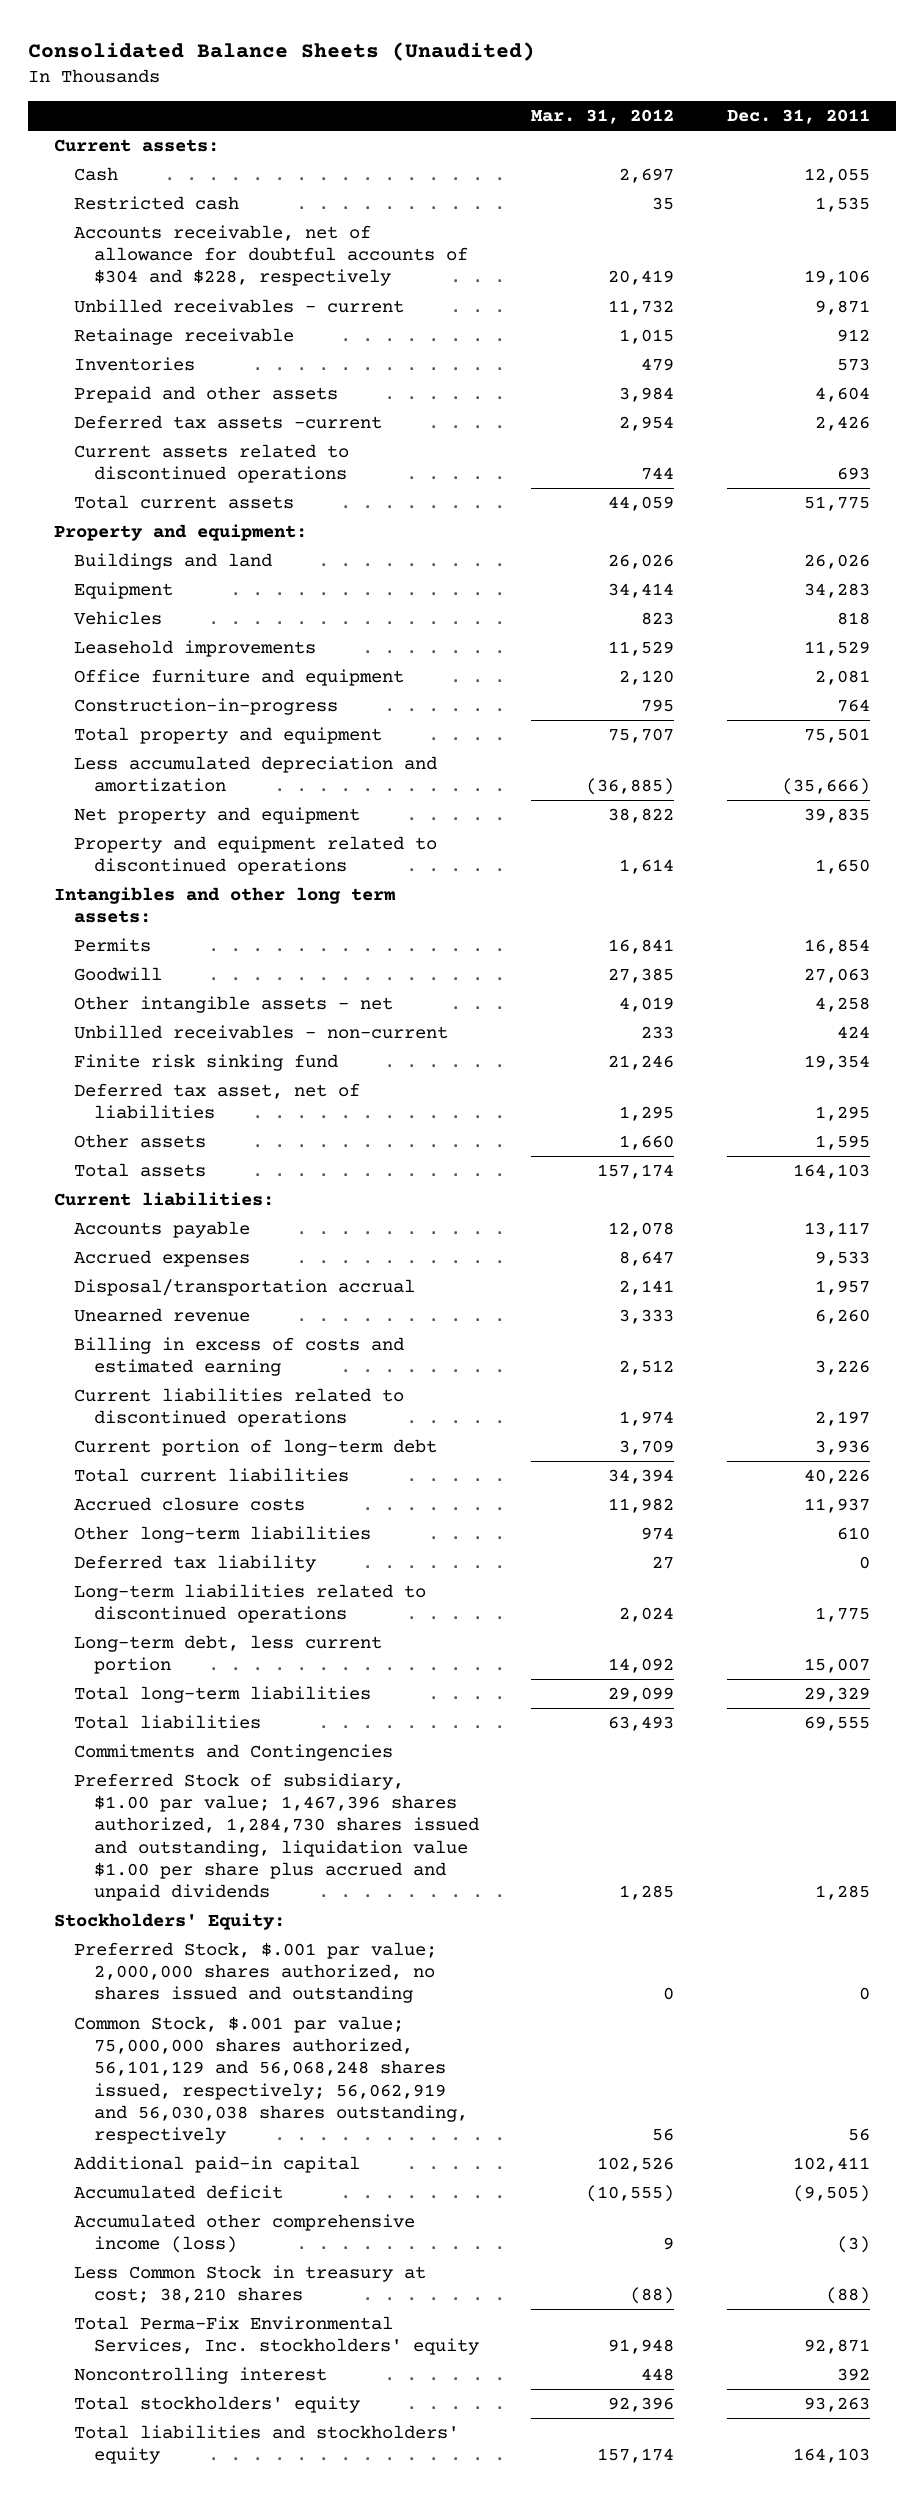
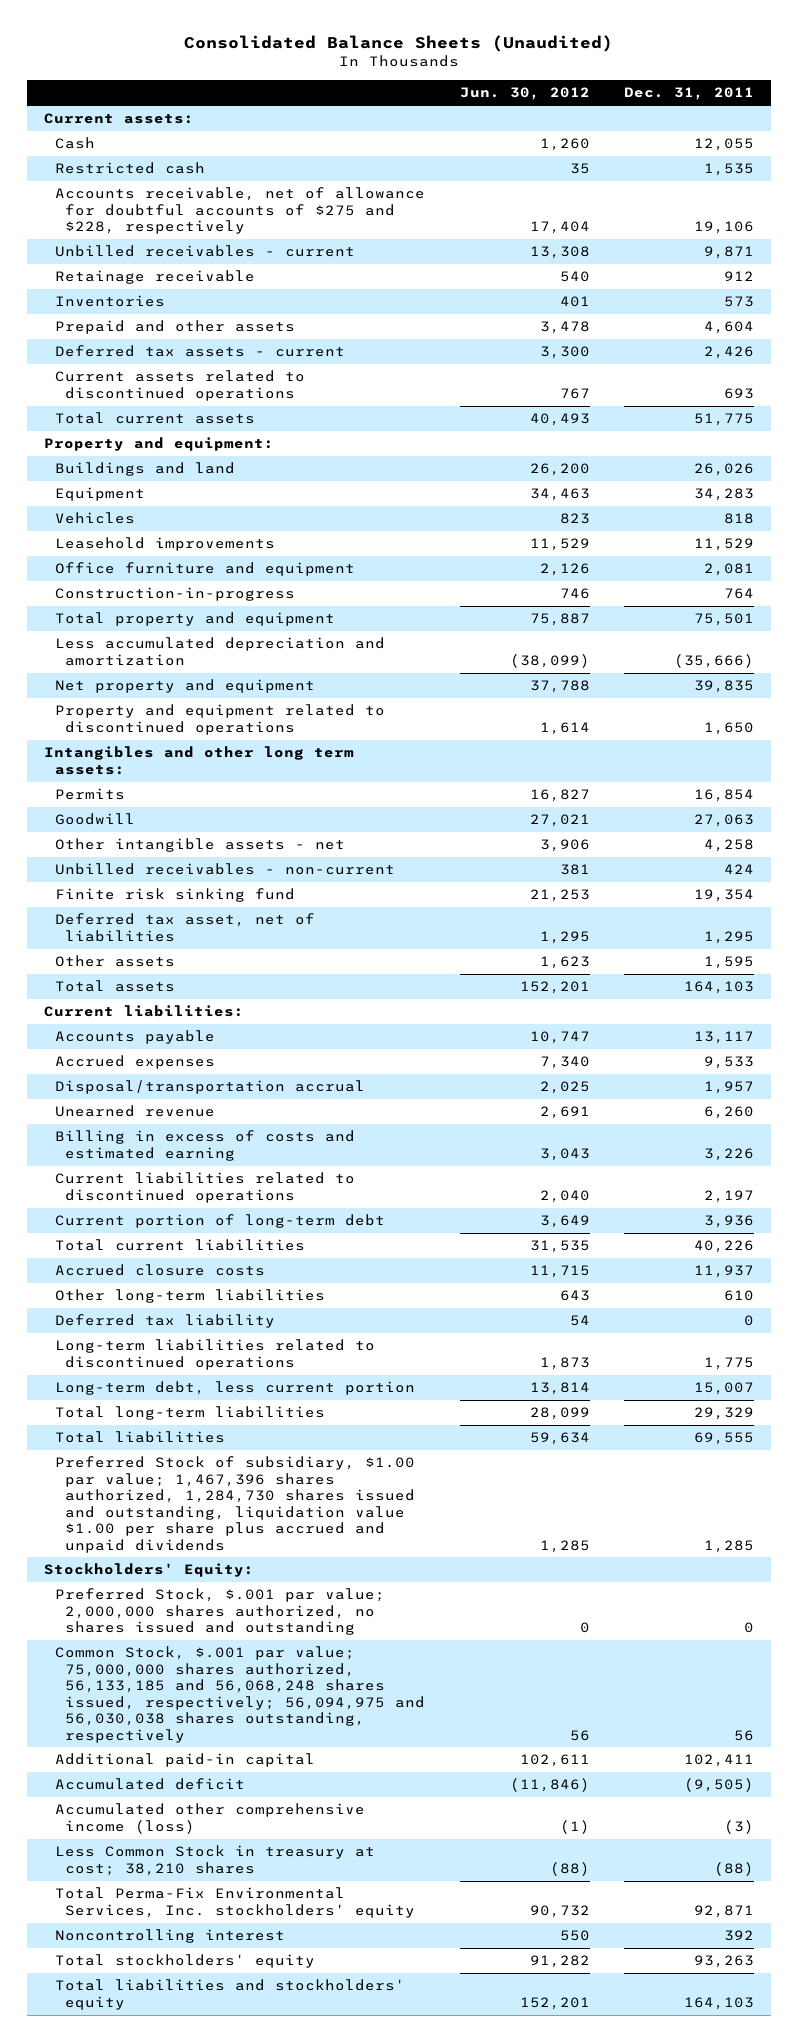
- | Mar. 31, 2012 | Dec. 31, 2011
+ | Jun. 30, 2012 | Dec. 31, 2011
- Accounts receivable, net of allowance for doubtful accounts of $304 and $228, respectively | 20,419 | 19,106
+ Accounts receivable, net of allowance for doubtful accounts of $275 and $228, respectively | 17,404 | 19,106
- Deferred tax assets -current | 2,954 | 2,426
+ Deferred tax assets - current | 3,300 | 2,426
- Commitments and Contingencies
- Common Stock, $.001 par value; 75,000,000 shares authorized, 56,101,129 and 56,068,248 shares issued, respectively; 56,062,919 and 56,030,038 shares outstanding, respectively | 56 | 56
+ Common Stock, $.001 par value; 75,000,000 shares authorized, 56,133,185 and 56,068,248 shares issued, respectively; 56,094,975 and 56,030,038 shares outstanding, respectively | 56 | 56

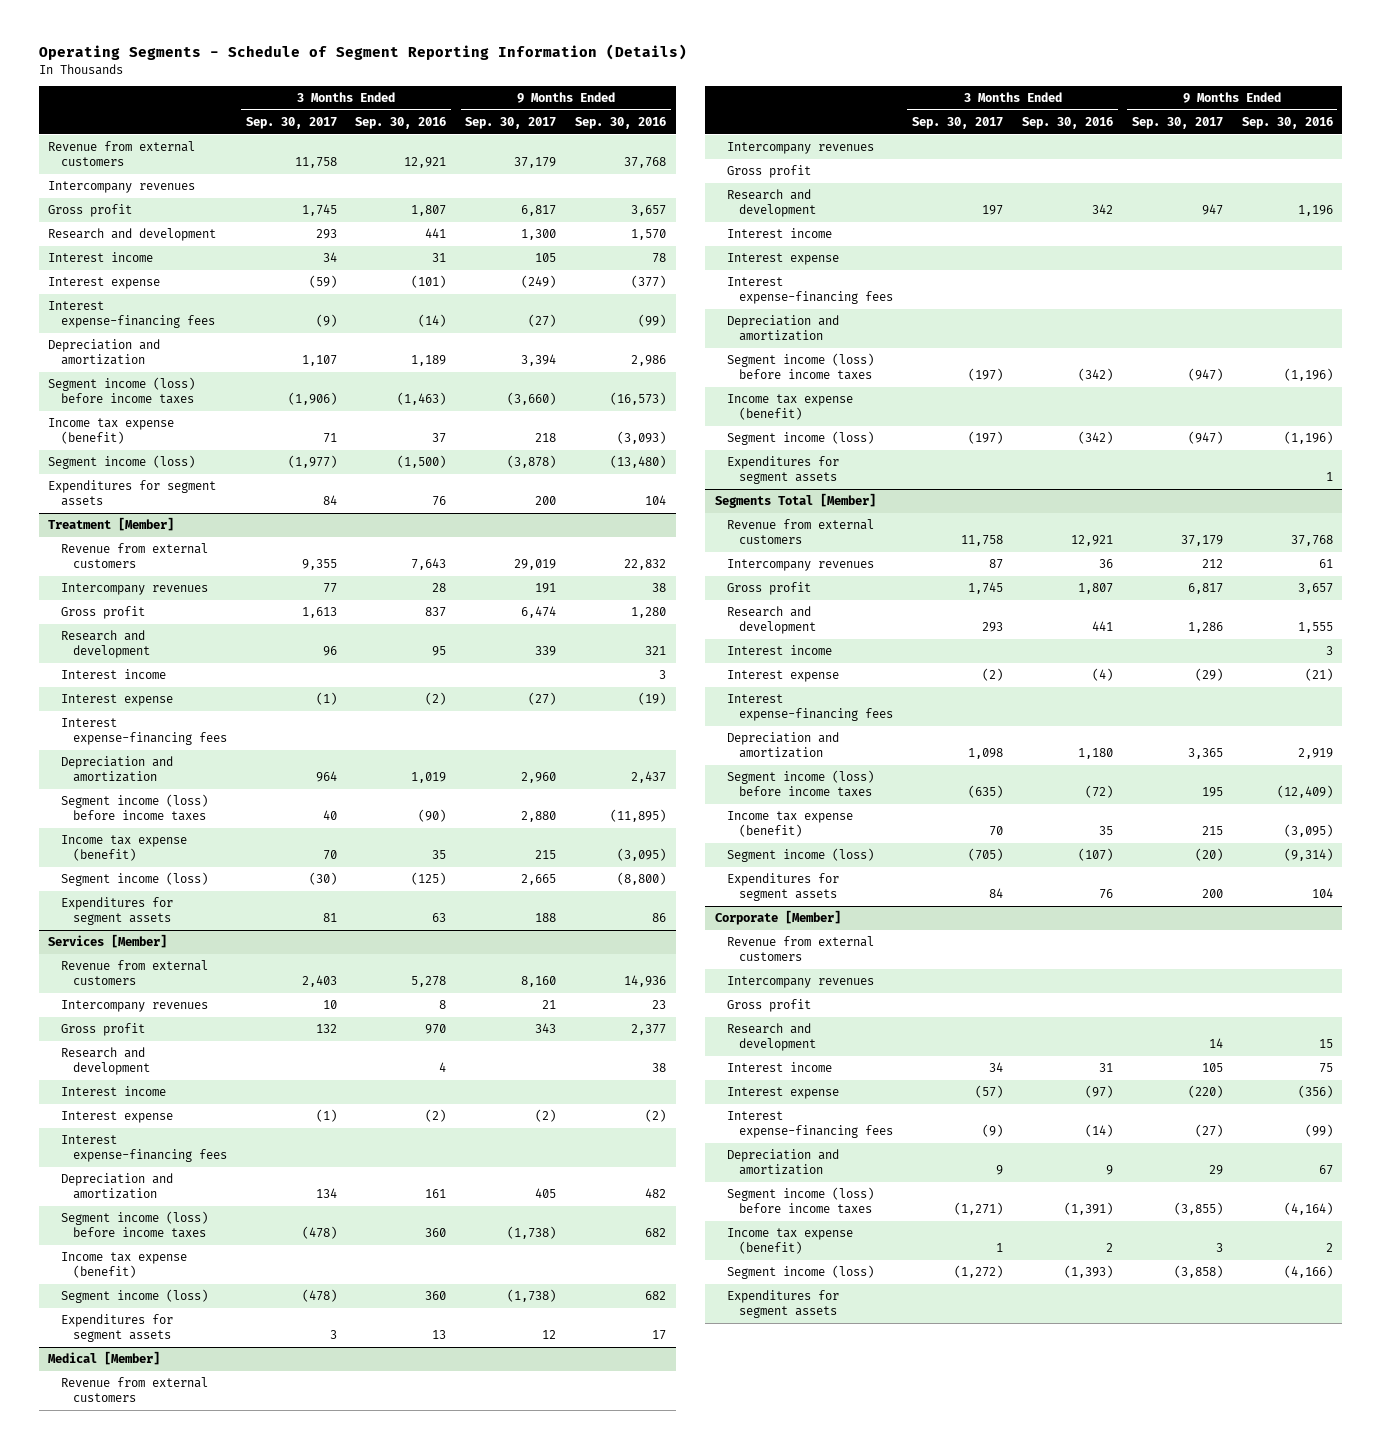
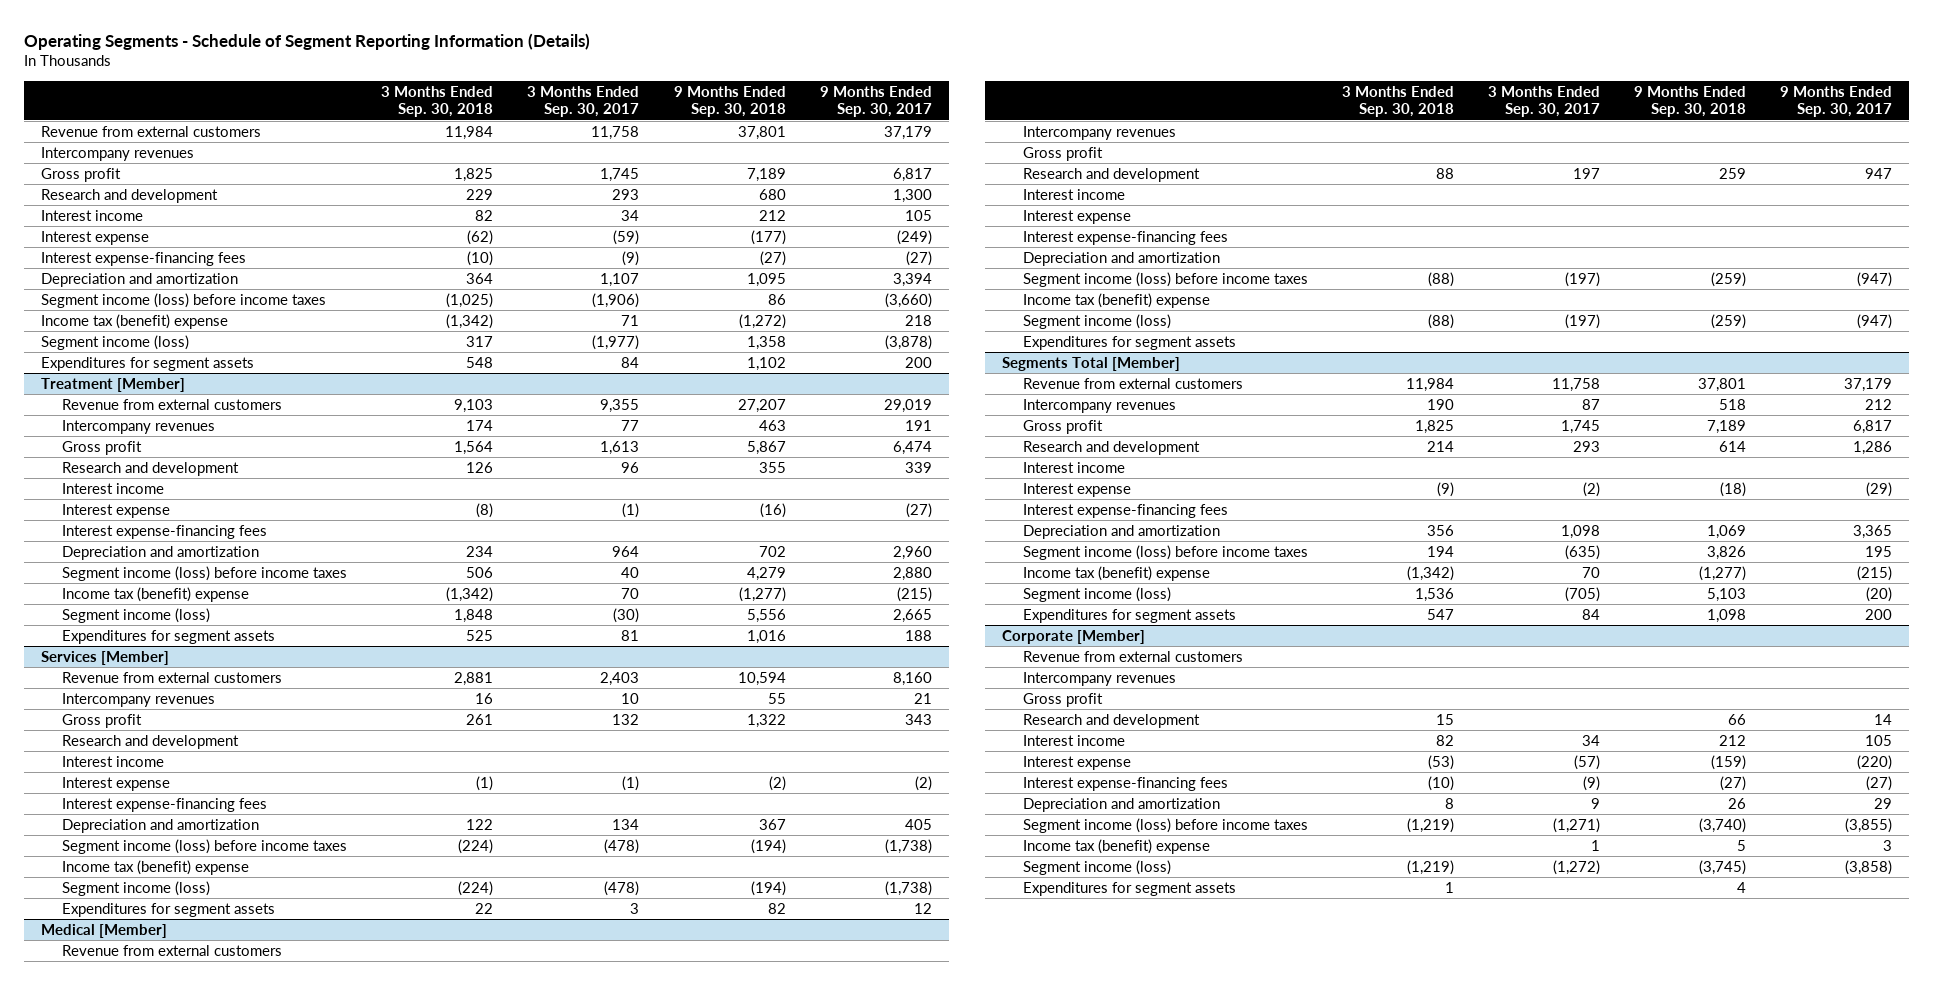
- | 3 Months Ended Sep. 30, 2017 | 3 Months Ended Sep. 30, 2016 | 9 Months Ended Sep. 30, 2017 | 9 Months Ended Sep. 30, 2016
+ | 3 Months Ended Sep. 30, 2018 | 3 Months Ended Sep. 30, 2017 | 9 Months Ended Sep. 30, 2018 | 9 Months Ended Sep. 30, 2017
- Income tax expense (benefit) | 71 | 37 | 218 | (3,093)
+ Income tax (benefit) expense | (1,342) | 71 | (1,272) | 218
@ Treatment [Member]
- Income tax expense (benefit) | 70 | 35 | 215 | (3,095)
+ Income tax (benefit) expense | (1,342) | 70 | (1,277) | (215)
@ Services [Member]
- Income tax expense (benefit)
+ Income tax (benefit) expense
@ Medical [Member]
- Income tax expense (benefit)
+ Income tax (benefit) expense
@ Segments Total [Member]
- Income tax expense (benefit) | 70 | 35 | 215 | (3,095)
+ Income tax (benefit) expense | (1,342) | 70 | (1,277) | (215)
@ Corporate [Member]
- Income tax expense (benefit) | 1 | 2 | 3 | 2
+ Income tax (benefit) expense | | 1 | 5 | 3

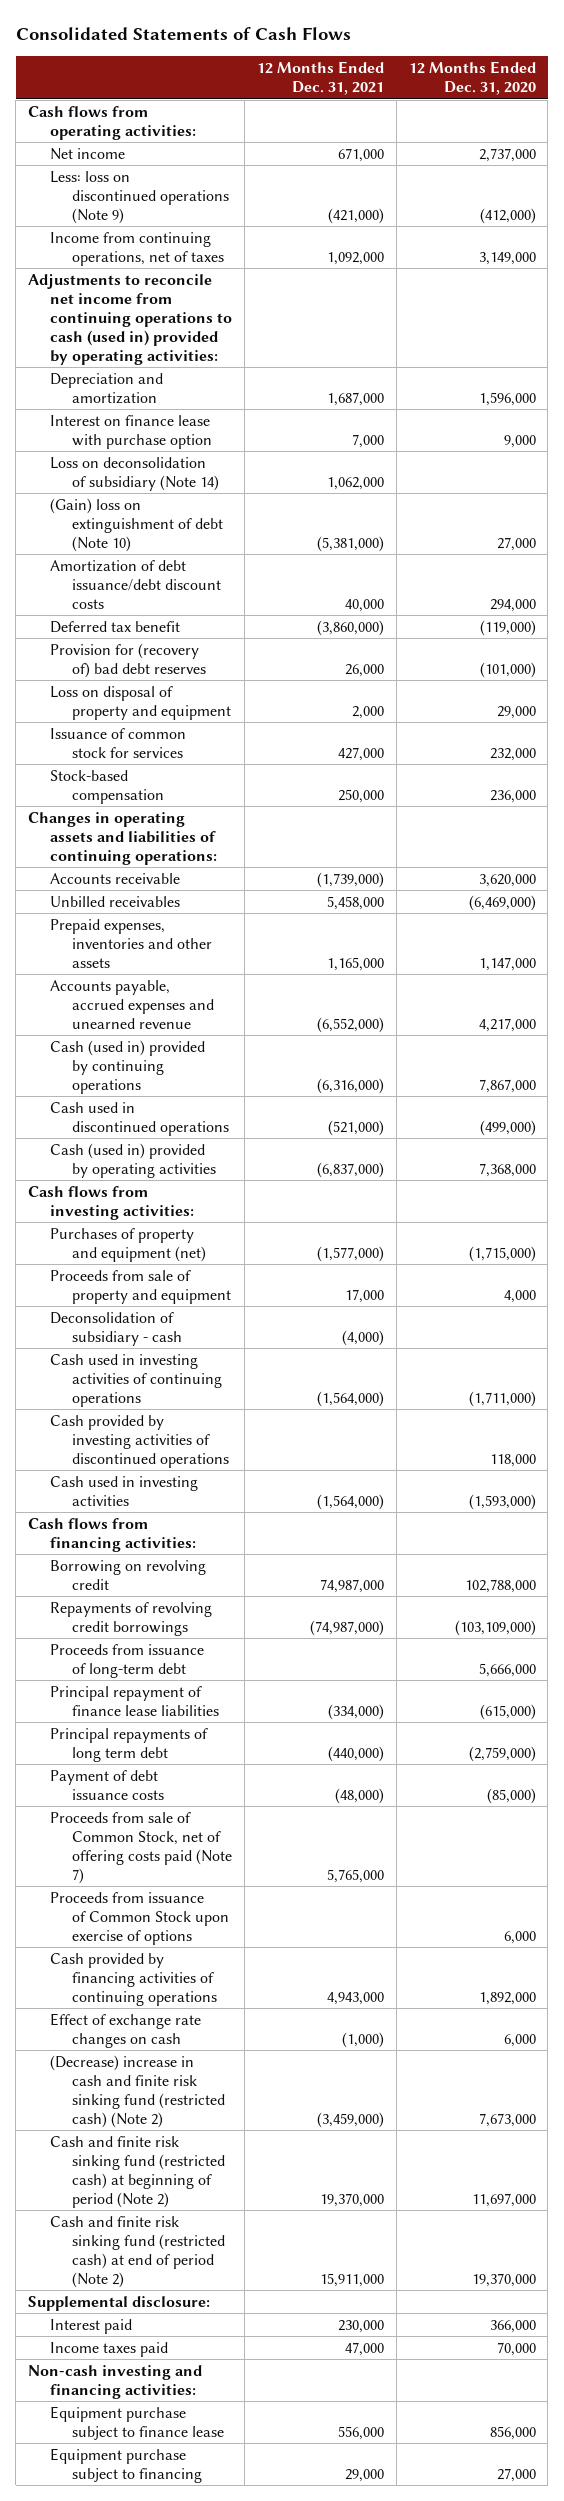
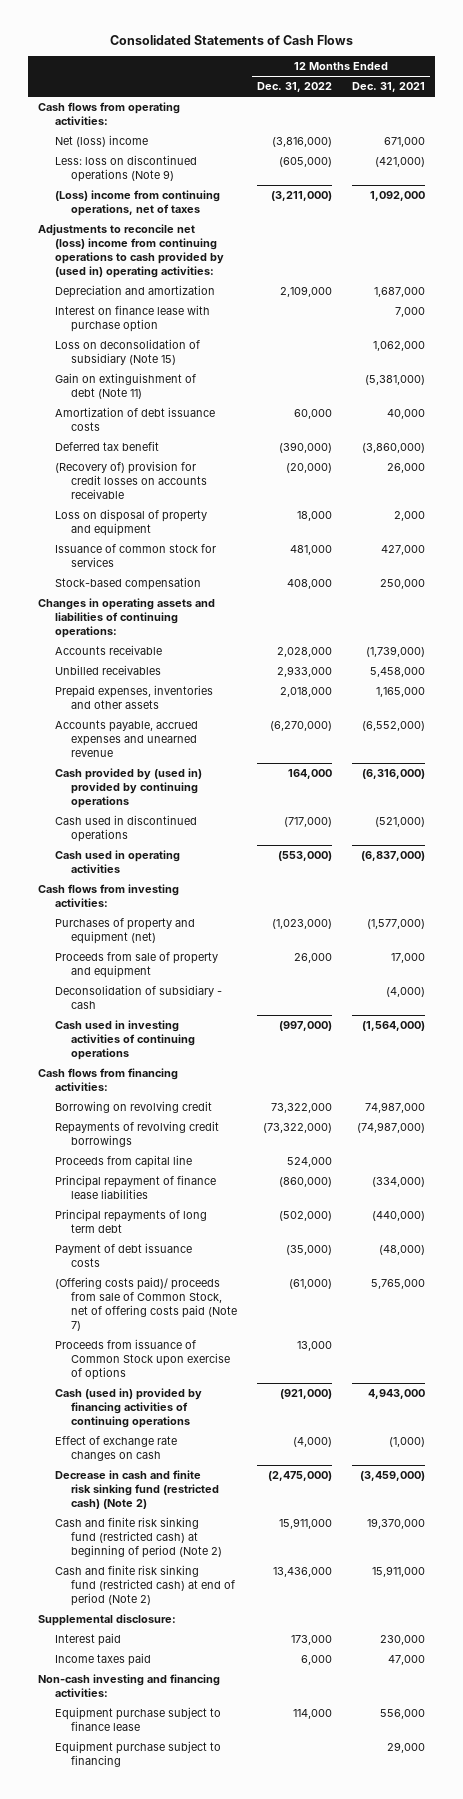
- | 12 Months Ended Dec. 31, 2021 | 12 Months Ended Dec. 31, 2020
+ | 12 Months Ended Dec. 31, 2022 | 12 Months Ended Dec. 31, 2021
- Net income | 671,000 | 2,737,000
+ Net (loss) income | (3,816,000) | 671,000
- Income from continuing operations, net of taxes | 1,092,000 | 3,149,000
- Adjustments to reconcile net income from continuing operations to cash (used in) provided by operating activities:
+ (Loss) income from continuing operations, net of taxes | (3,211,000) | 1,092,000
+ Adjustments to reconcile net (loss) income from continuing operations to cash provided by (used in) operating activities:
- Loss on deconsolidation of subsidiary (Note 14) | 1,062,000 |
- (Gain) loss on extinguishment of debt (Note 10) | (5,381,000) | 27,000
- Amortization of debt issuance/debt discount costs | 40,000 | 294,000
+ Loss on deconsolidation of subsidiary (Note 15) | | 1,062,000
+ Gain on extinguishment of debt (Note 11) | | (5,381,000)
+ Amortization of debt issuance costs | 60,000 | 40,000
- Provision for (recovery of) bad debt reserves | 26,000 | (101,000)
+ (Recovery of) provision for credit losses on accounts receivable | (20,000) | 26,000
- Cash (used in) provided by continuing operations | (6,316,000) | 7,867,000
+ Cash provided by (used in) provided by continuing operations | 164,000 | (6,316,000)
- Cash (used in) provided by operating activities | (6,837,000) | 7,368,000
+ Cash used in operating activities | (553,000) | (6,837,000)
- Cash provided by investing activities of discontinued operations | | 118,000
- Cash used in investing activities | (1,564,000) | (1,593,000)
- Proceeds from issuance of long-term debt | | 5,666,000
+ Proceeds from capital line | 524,000 |
- Proceeds from sale of Common Stock, net of offering costs paid (Note 7) | 5,765,000 |
+ (Offering costs paid)/ proceeds from sale of Common Stock, net of offering costs paid (Note 7) | (61,000) | 5,765,000
- Cash provided by financing activities of continuing operations | 4,943,000 | 1,892,000
+ Cash (used in) provided by financing activities of continuing operations | (921,000) | 4,943,000
- (Decrease) increase in cash and finite risk sinking fund (restricted cash) (Note 2) | (3,459,000) | 7,673,000
+ Decrease in cash and finite risk sinking fund (restricted cash) (Note 2) | (2,475,000) | (3,459,000)

